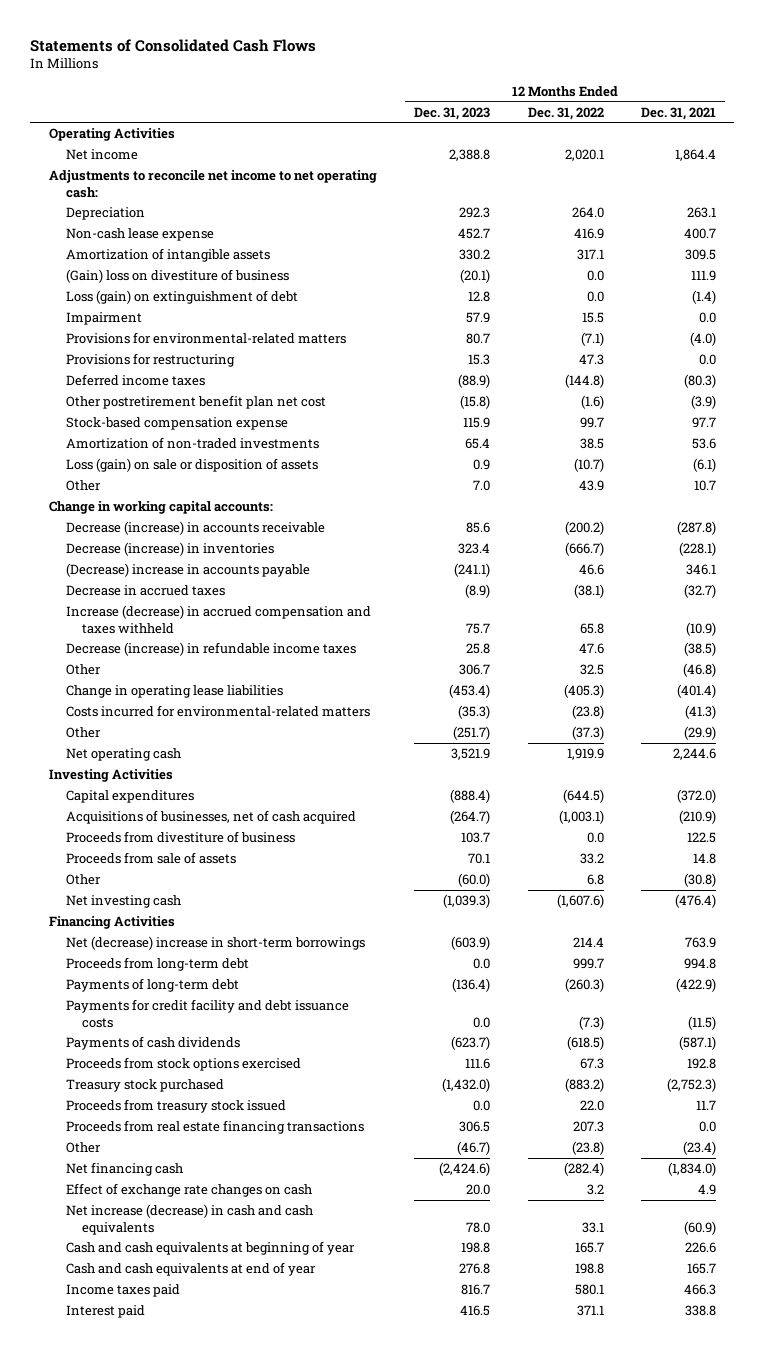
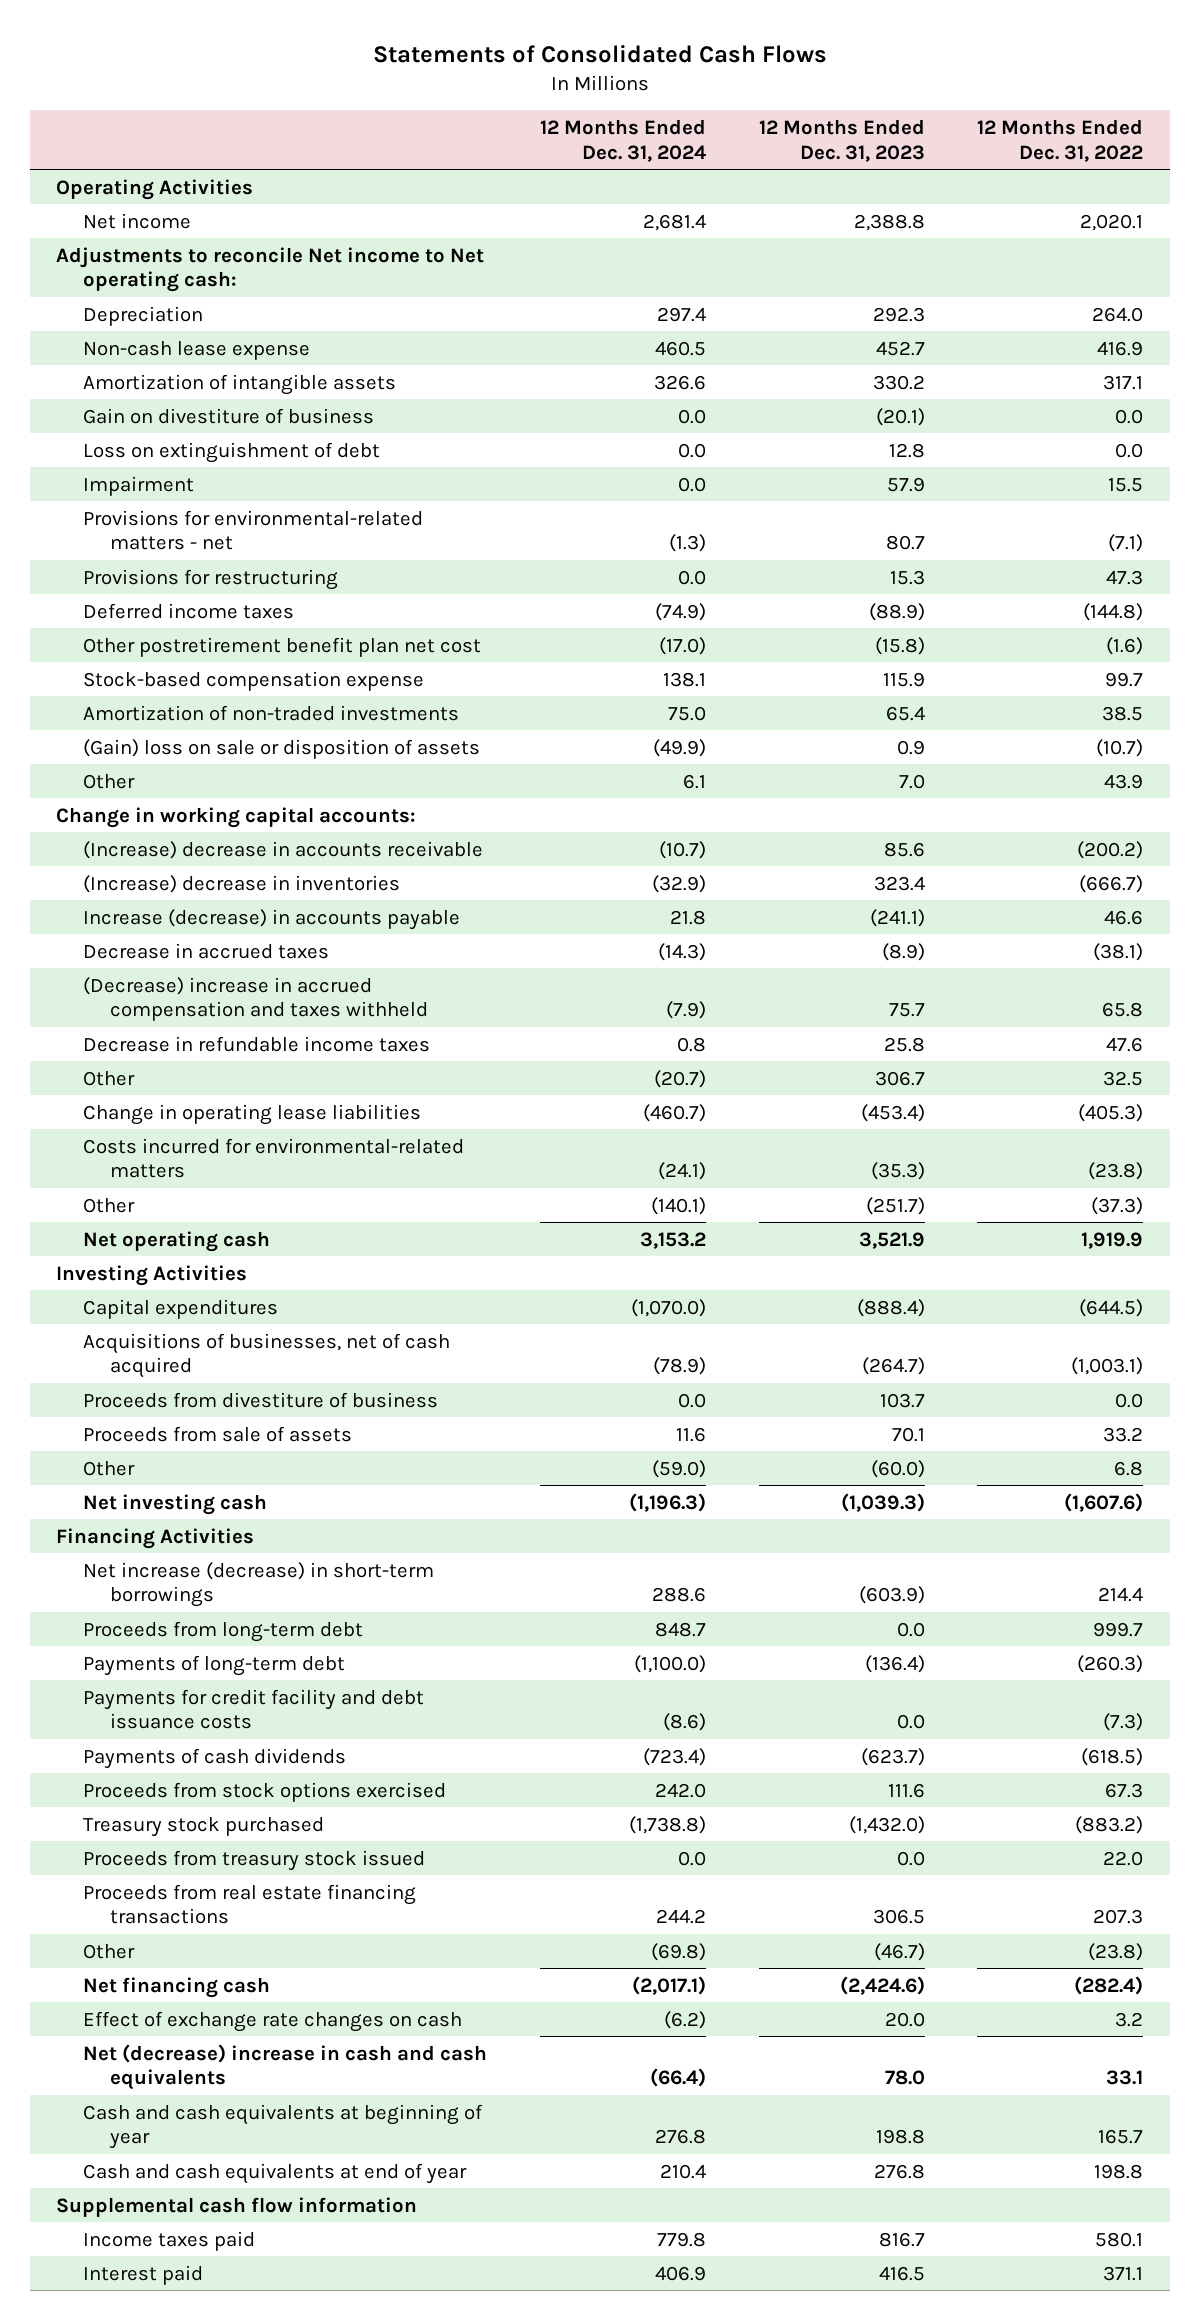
- | 12 Months Ended Dec. 31, 2023 | 12 Months Ended Dec. 31, 2022 | 12 Months Ended Dec. 31, 2021
+ | 12 Months Ended Dec. 31, 2024 | 12 Months Ended Dec. 31, 2023 | 12 Months Ended Dec. 31, 2022
- Adjustments to reconcile net income to net operating cash:
+ Adjustments to reconcile Net income to Net operating cash:
- (Gain) loss on divestiture of business | (20.1) | 0.0 | 111.9
- Loss (gain) on extinguishment of debt | 12.8 | 0.0 | (1.4)
+ Gain on divestiture of business | 0.0 | (20.1) | 0.0
+ Loss on extinguishment of debt | 0.0 | 12.8 | 0.0
- Provisions for environmental-related matters | 80.7 | (7.1) | (4.0)
+ Provisions for environmental-related matters - net | (1.3) | 80.7 | (7.1)
- Loss (gain) on sale or disposition of assets | 0.9 | (10.7) | (6.1)
+ (Gain) loss on sale or disposition of assets | (49.9) | 0.9 | (10.7)
- Decrease (increase) in accounts receivable | 85.6 | (200.2) | (287.8)
- Decrease (increase) in inventories | 323.4 | (666.7) | (228.1)
- (Decrease) increase in accounts payable | (241.1) | 46.6 | 346.1
+ (Increase) decrease in accounts receivable | (10.7) | 85.6 | (200.2)
+ (Increase) decrease in inventories | (32.9) | 323.4 | (666.7)
+ Increase (decrease) in accounts payable | 21.8 | (241.1) | 46.6
- Increase (decrease) in accrued compensation and taxes withheld | 75.7 | 65.8 | (10.9)
- Decrease (increase) in refundable income taxes | 25.8 | 47.6 | (38.5)
+ (Decrease) increase in accrued compensation and taxes withheld | (7.9) | 75.7 | 65.8
+ Decrease in refundable income taxes | 0.8 | 25.8 | 47.6
- Net (decrease) increase in short-term borrowings | (603.9) | 214.4 | 763.9
+ Net increase (decrease) in short-term borrowings | 288.6 | (603.9) | 214.4
- Net increase (decrease) in cash and cash equivalents | 78.0 | 33.1 | (60.9)
+ Net (decrease) increase in cash and cash equivalents | (66.4) | 78.0 | 33.1
+ Supplemental cash flow information

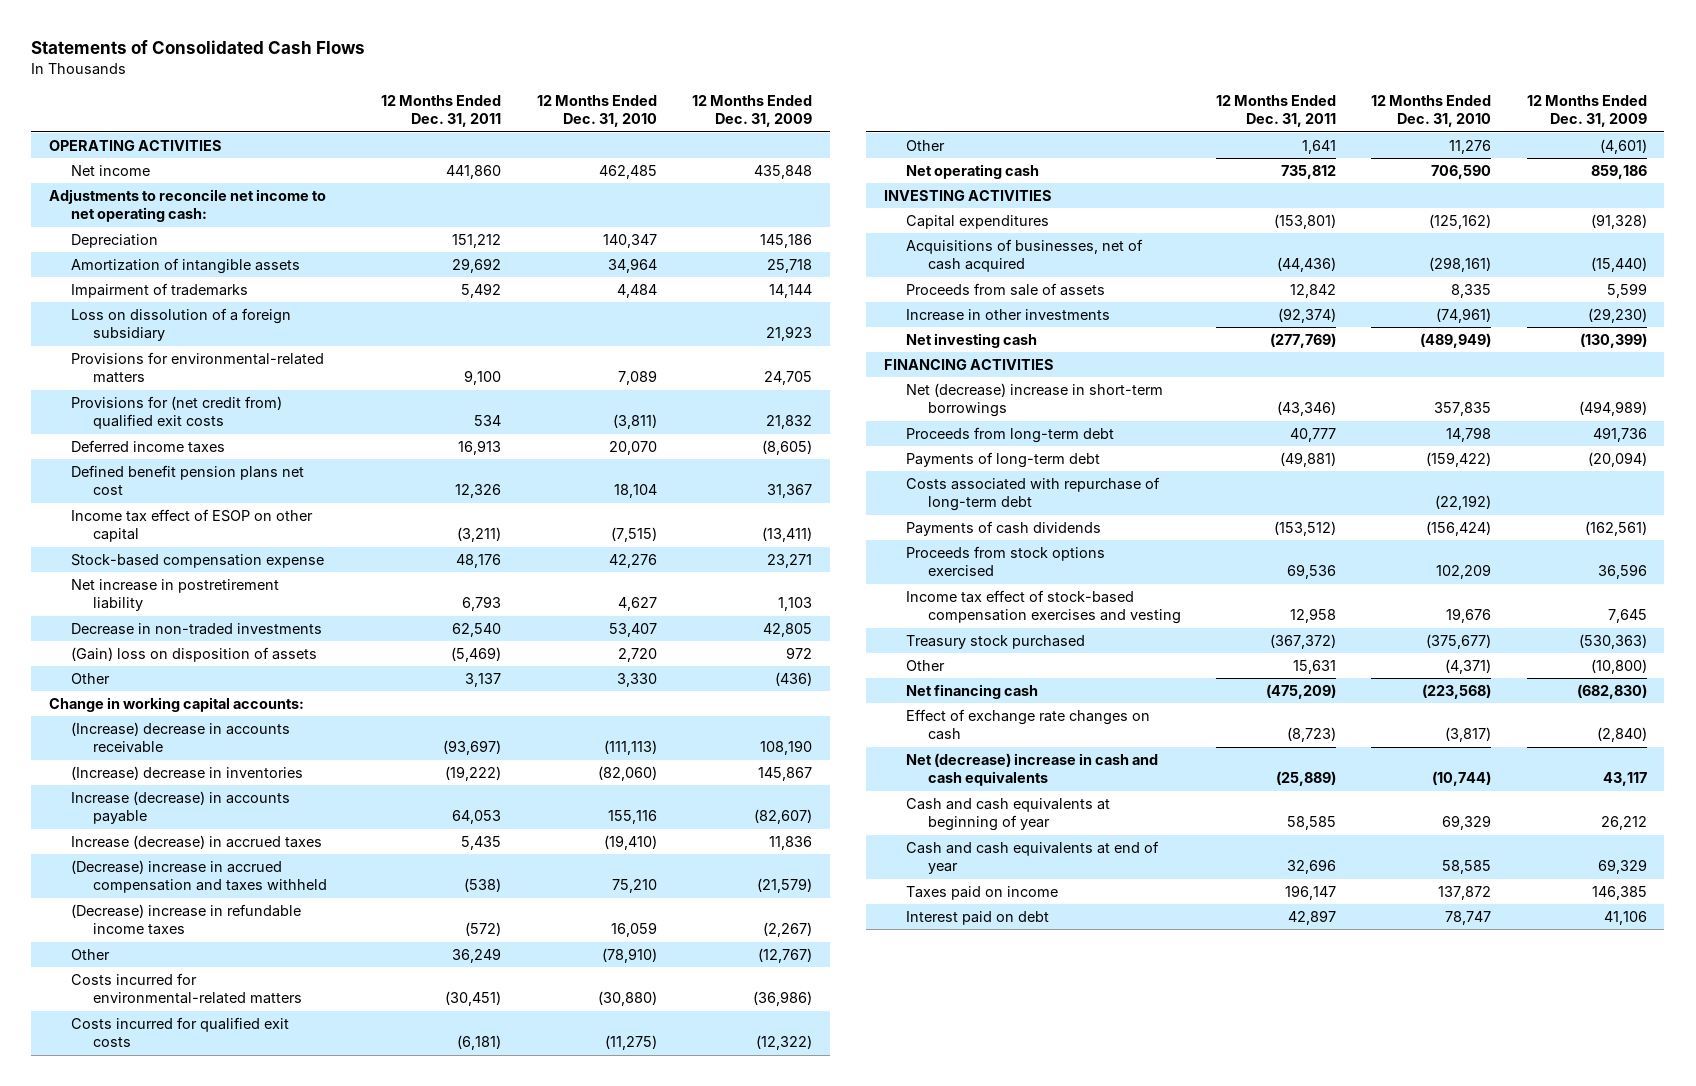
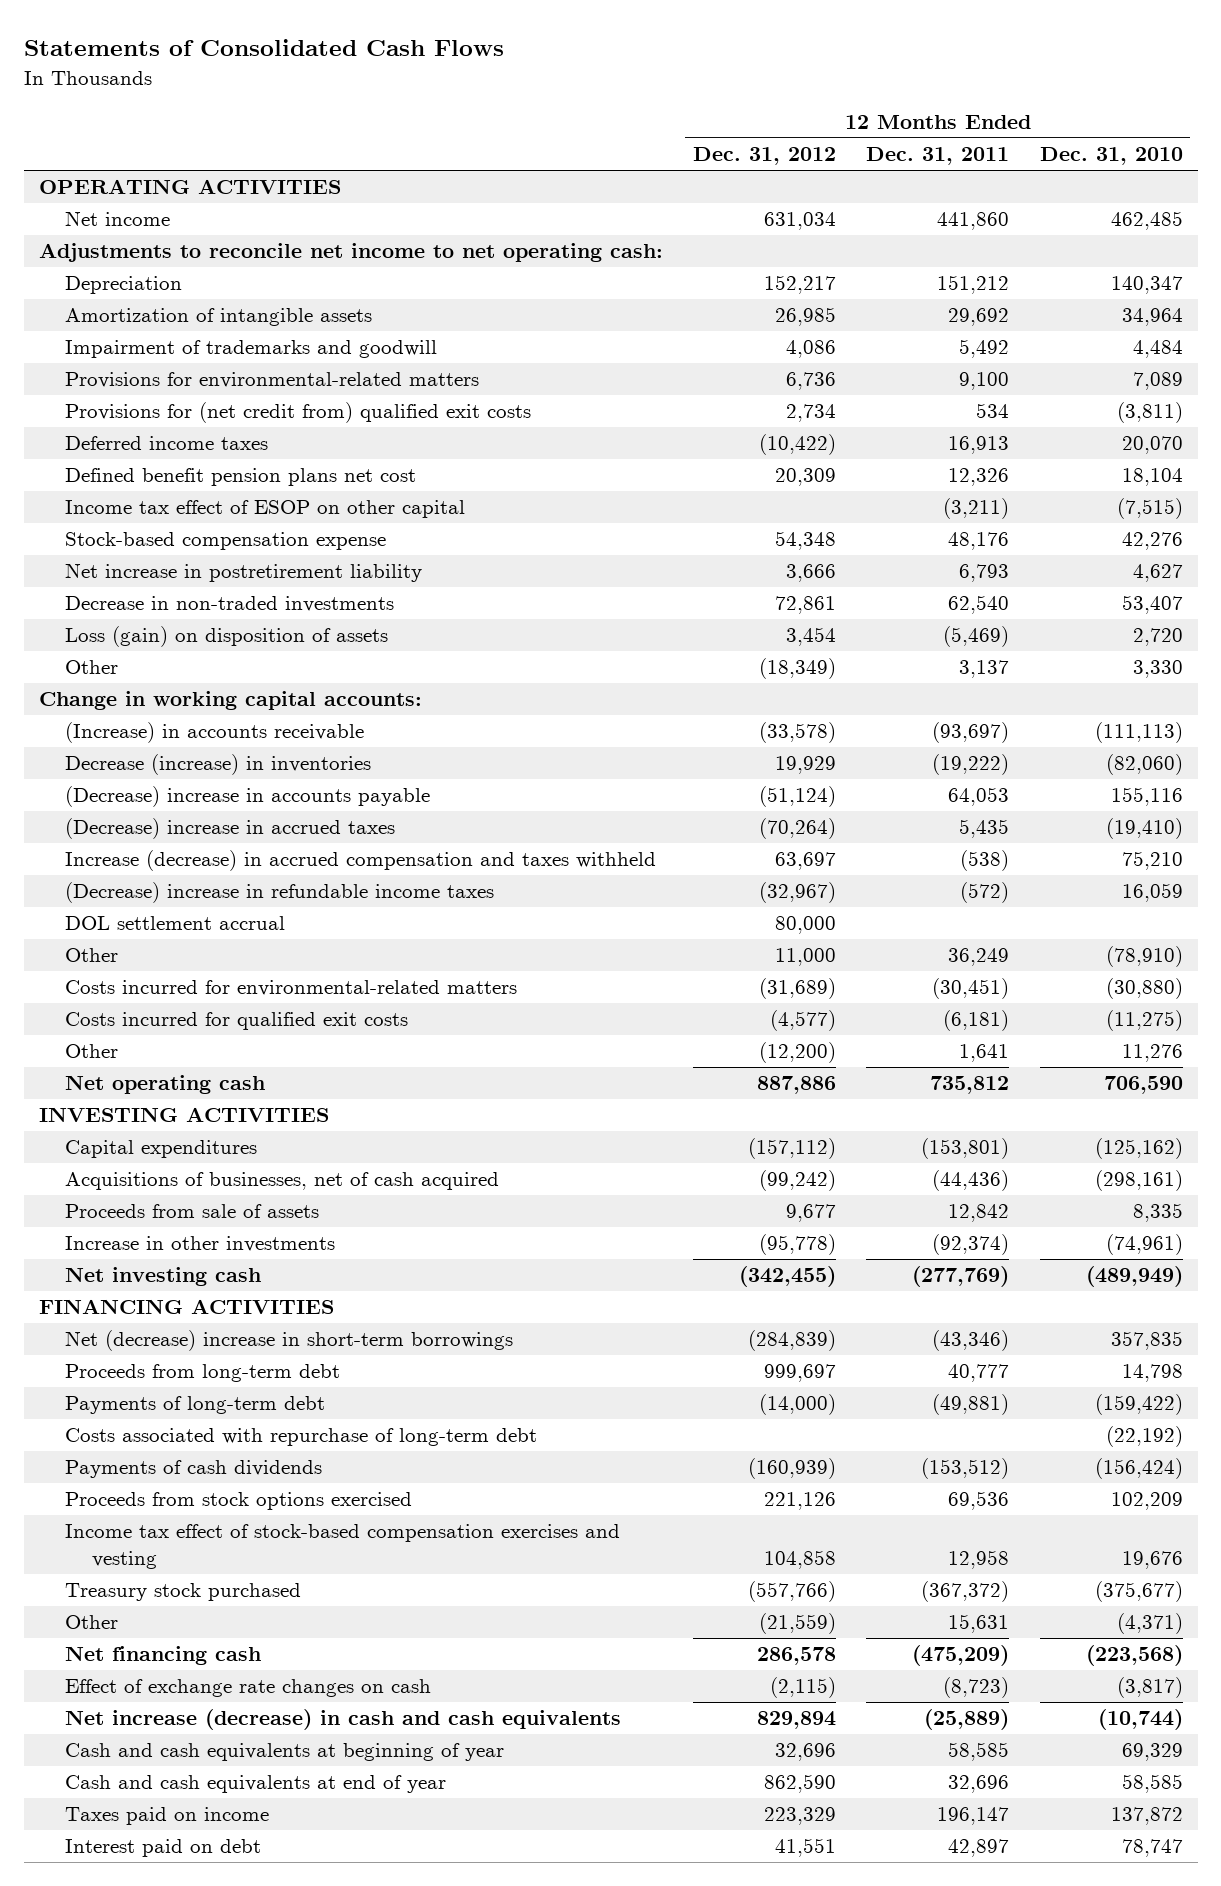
- | 12 Months Ended Dec. 31, 2011 | 12 Months Ended Dec. 31, 2010 | 12 Months Ended Dec. 31, 2009
+ | 12 Months Ended Dec. 31, 2012 | 12 Months Ended Dec. 31, 2011 | 12 Months Ended Dec. 31, 2010
- Impairment of trademarks | 5,492 | 4,484 | 14,144
- Loss on dissolution of a foreign subsidiary | | | 21,923
+ Impairment of trademarks and goodwill | 4,086 | 5,492 | 4,484
- (Gain) loss on disposition of assets | (5,469) | 2,720 | 972
+ Loss (gain) on disposition of assets | 3,454 | (5,469) | 2,720
- (Increase) decrease in accounts receivable | (93,697) | (111,113) | 108,190
- (Increase) decrease in inventories | (19,222) | (82,060) | 145,867
- Increase (decrease) in accounts payable | 64,053 | 155,116 | (82,607)
- Increase (decrease) in accrued taxes | 5,435 | (19,410) | 11,836
- (Decrease) increase in accrued compensation and taxes withheld | (538) | 75,210 | (21,579)
+ (Increase) in accounts receivable | (33,578) | (93,697) | (111,113)
+ Decrease (increase) in inventories | 19,929 | (19,222) | (82,060)
+ (Decrease) increase in accounts payable | (51,124) | 64,053 | 155,116
+ (Decrease) increase in accrued taxes | (70,264) | 5,435 | (19,410)
+ Increase (decrease) in accrued compensation and taxes withheld | 63,697 | (538) | 75,210
+ DOL settlement accrual | 80,000 | |
- Net (decrease) increase in cash and cash equivalents | (25,889) | (10,744) | 43,117
+ Net increase (decrease) in cash and cash equivalents | 829,894 | (25,889) | (10,744)

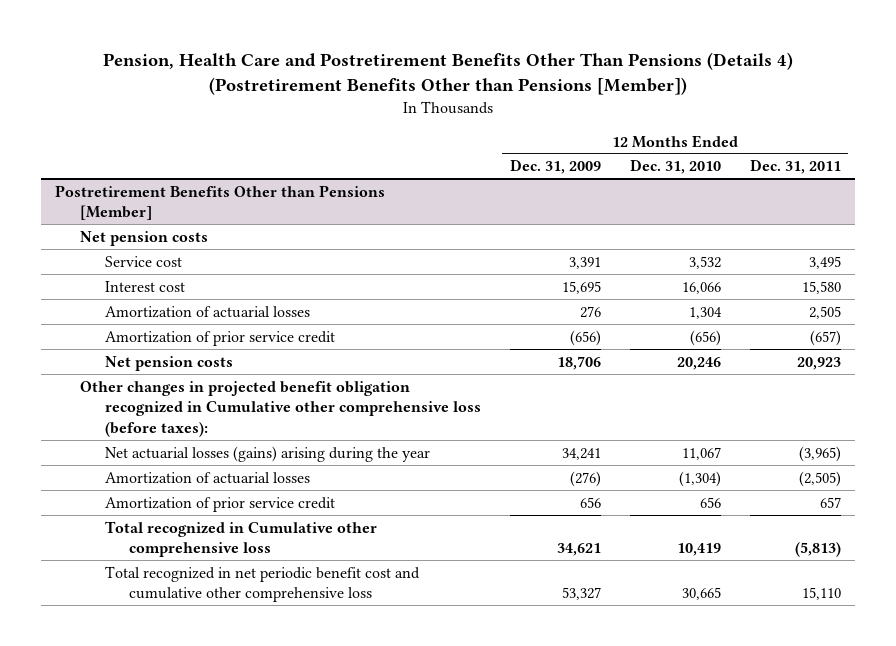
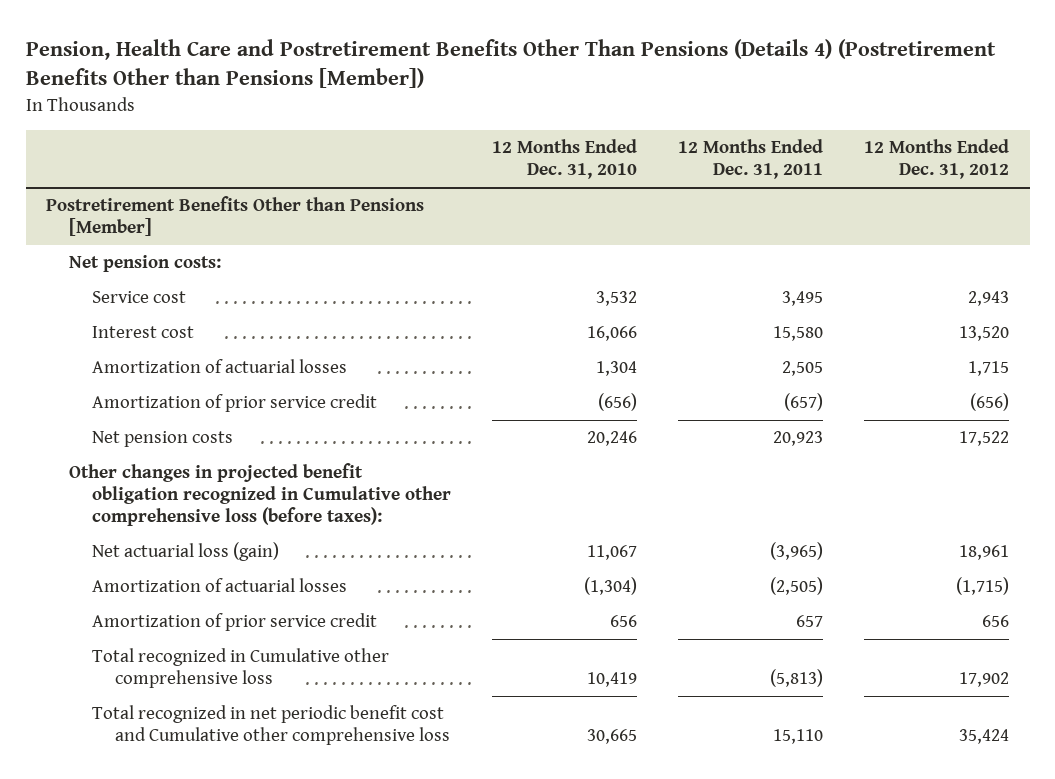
- | 12 Months Ended Dec. 31, 2009 | 12 Months Ended Dec. 31, 2010 | 12 Months Ended Dec. 31, 2011
+ | 12 Months Ended Dec. 31, 2010 | 12 Months Ended Dec. 31, 2011 | 12 Months Ended Dec. 31, 2012
@ Postretirement Benefits Other than Pensions [Member]
- Net pension costs
+ Net pension costs:
- Net actuarial losses (gains) arising during the year | 34,241 | 11,067 | (3,965)
+ Net actuarial loss (gain) | 11,067 | (3,965) | 18,961
- Total recognized in net periodic benefit cost and cumulative other comprehensive loss | 53,327 | 30,665 | 15,110
+ Total recognized in net periodic benefit cost and Cumulative other comprehensive loss | 30,665 | 15,110 | 35,424

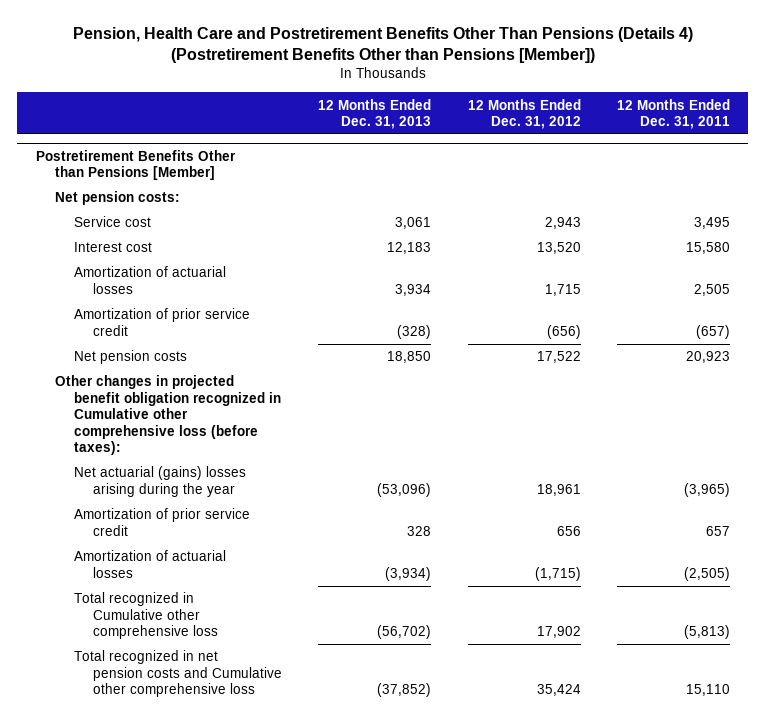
- | 12 Months Ended Dec. 31, 2010 | 12 Months Ended Dec. 31, 2011 | 12 Months Ended Dec. 31, 2012
+ | 12 Months Ended Dec. 31, 2013 | 12 Months Ended Dec. 31, 2012 | 12 Months Ended Dec. 31, 2011
@ Postretirement Benefits Other than Pensions [Member]
- Net actuarial loss (gain) | 11,067 | (3,965) | 18,961
+ Net actuarial (gains) losses arising during the year | (53,096) | 18,961 | (3,965)
moved down: Amortization of actuarial losses | (3,934) | (1,715) | (2,505)
- Total recognized in net periodic benefit cost and Cumulative other comprehensive loss | 30,665 | 15,110 | 35,424
+ Total recognized in net pension costs and Cumulative other comprehensive loss | (37,852) | 35,424 | 15,110

